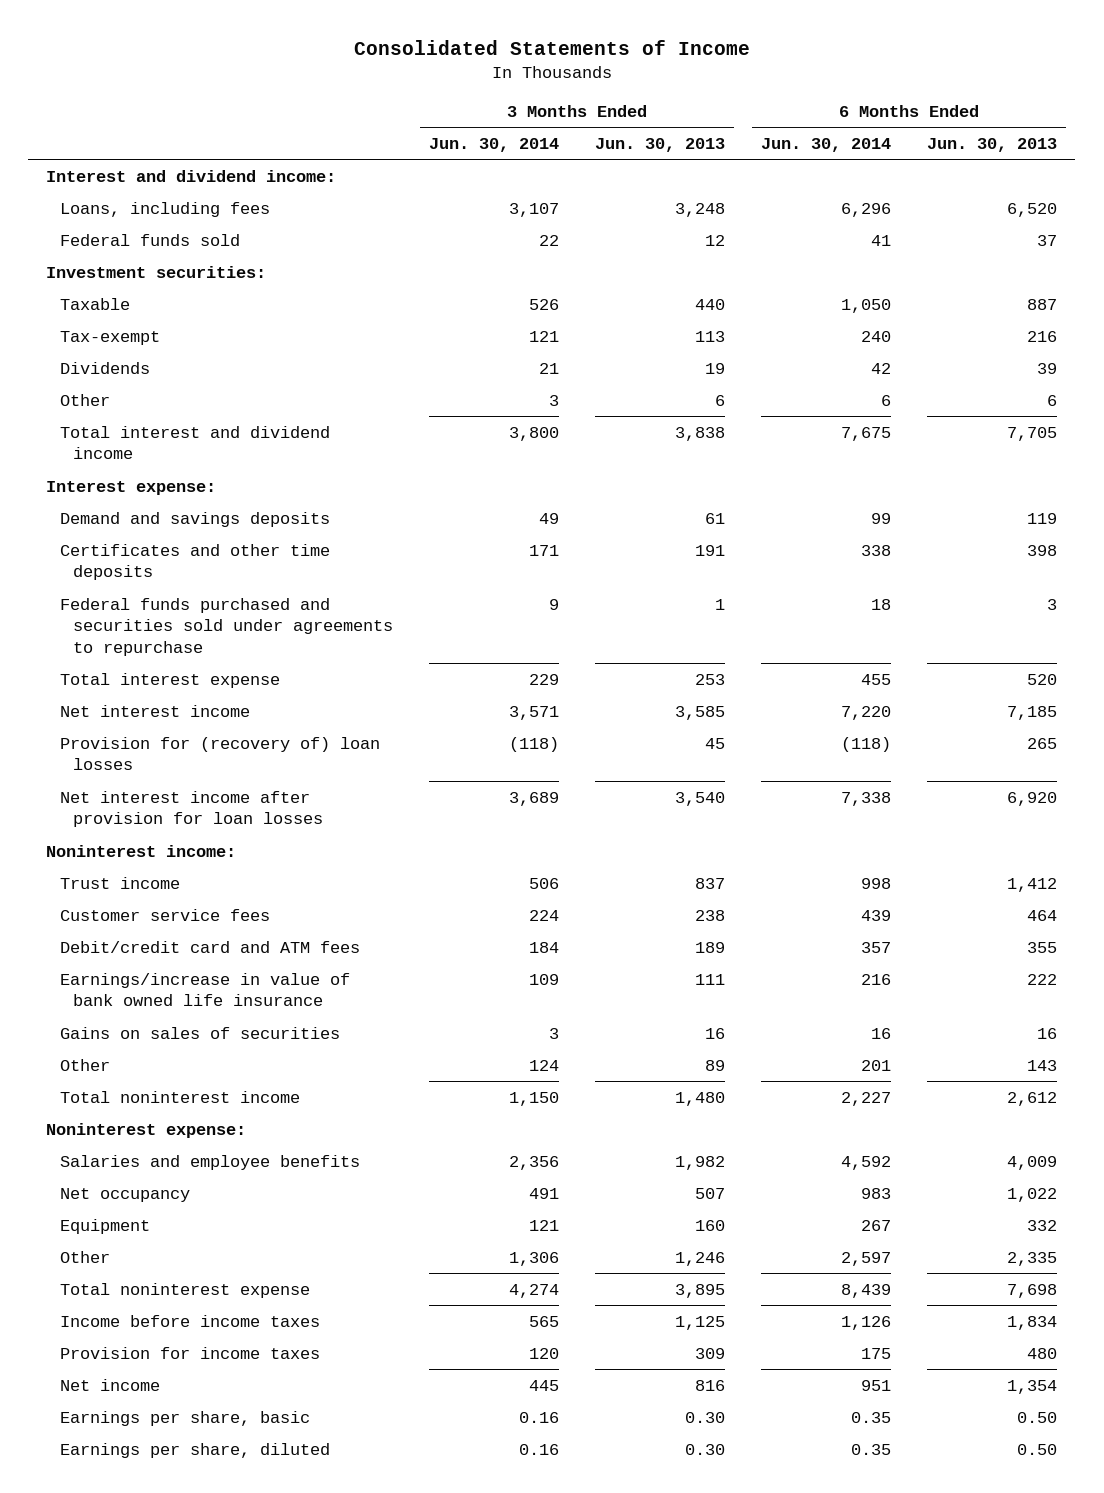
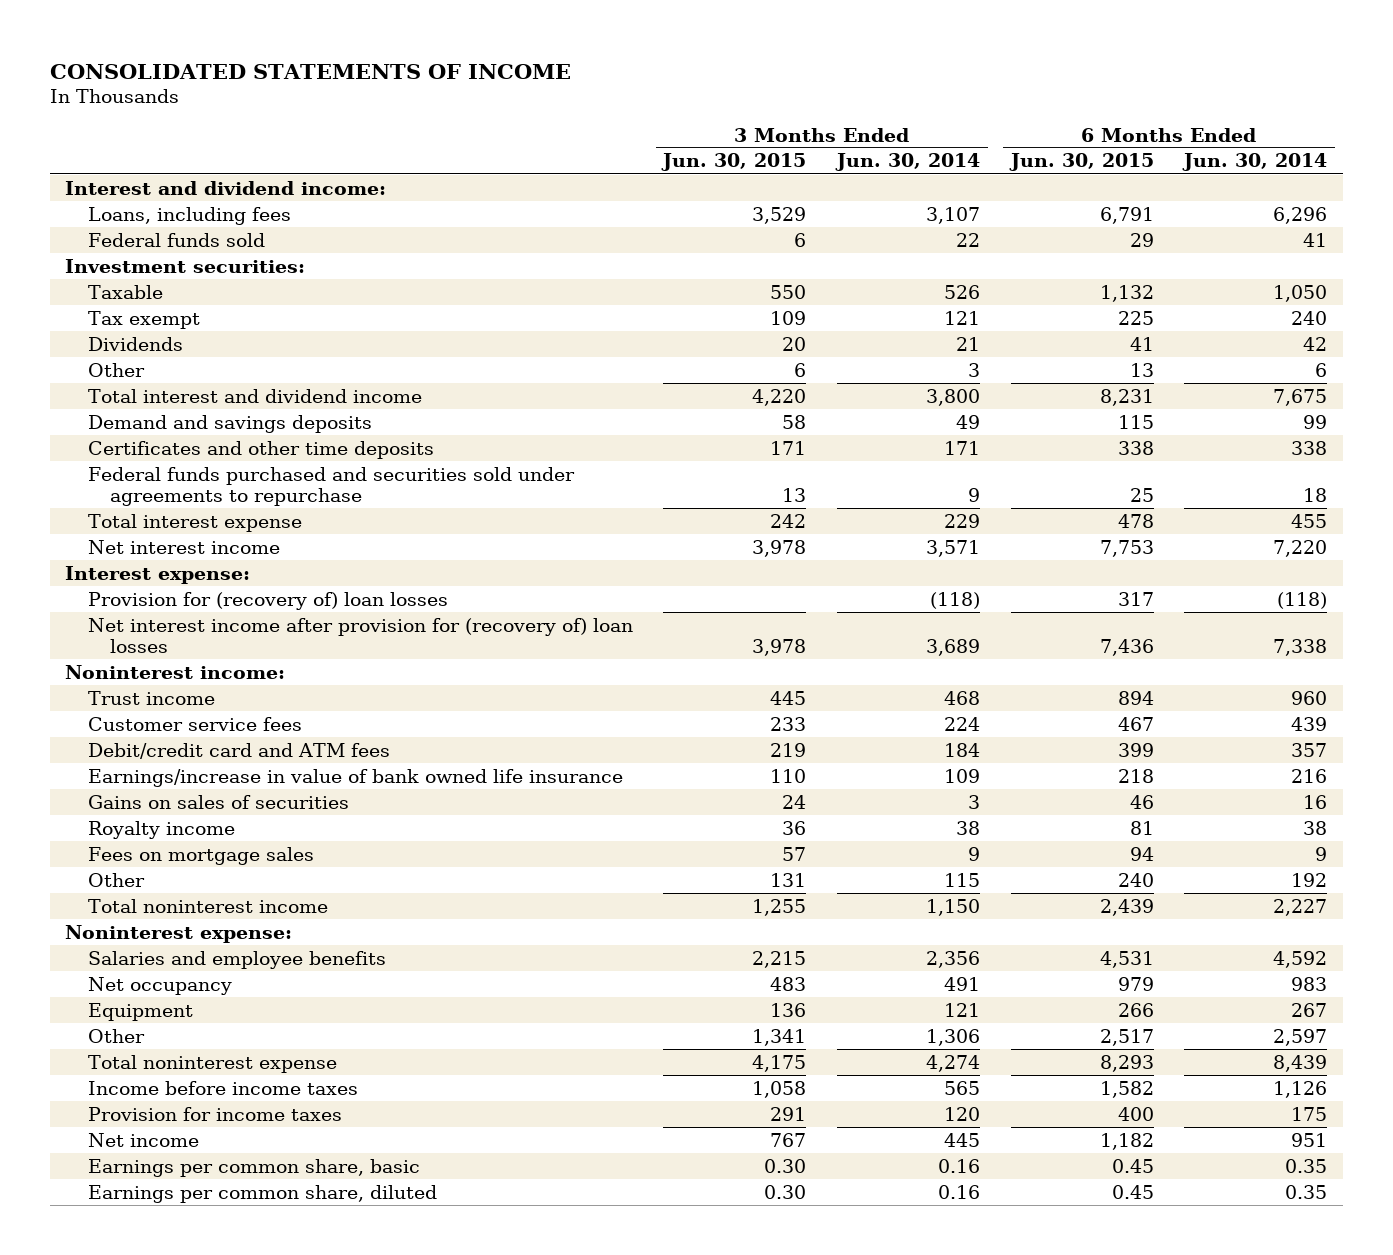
- Consolidated Statements of Income
+ CONSOLIDATED STATEMENTS OF INCOME
- | 3 Months Ended Jun. 30, 2014 | 3 Months Ended Jun. 30, 2013 | 6 Months Ended Jun. 30, 2014 | 6 Months Ended Jun. 30, 2013
+ | 3 Months Ended Jun. 30, 2015 | 3 Months Ended Jun. 30, 2014 | 6 Months Ended Jun. 30, 2015 | 6 Months Ended Jun. 30, 2014
- Tax-exempt | 121 | 113 | 240 | 216
+ Tax exempt | 109 | 121 | 225 | 240
moved down: Interest expense:
- Net interest income after provision for loan losses | 3,689 | 3,540 | 7,338 | 6,920
+ Net interest income after provision for (recovery of) loan losses | 3,978 | 3,689 | 7,436 | 7,338
- Trust income | 506 | 837 | 998 | 1,412
+ Trust income | 445 | 468 | 894 | 960
- Other | 124 | 89 | 201 | 143
+ Royalty income | 36 | 38 | 81 | 38
+ Fees on mortgage sales | 57 | 9 | 94 | 9
+ Other | 131 | 115 | 240 | 192
- Earnings per share, basic | 0.16 | 0.30 | 0.35 | 0.50
- Earnings per share, diluted | 0.16 | 0.30 | 0.35 | 0.50
+ Earnings per common share, basic | 0.30 | 0.16 | 0.45 | 0.35
+ Earnings per common share, diluted | 0.30 | 0.16 | 0.45 | 0.35

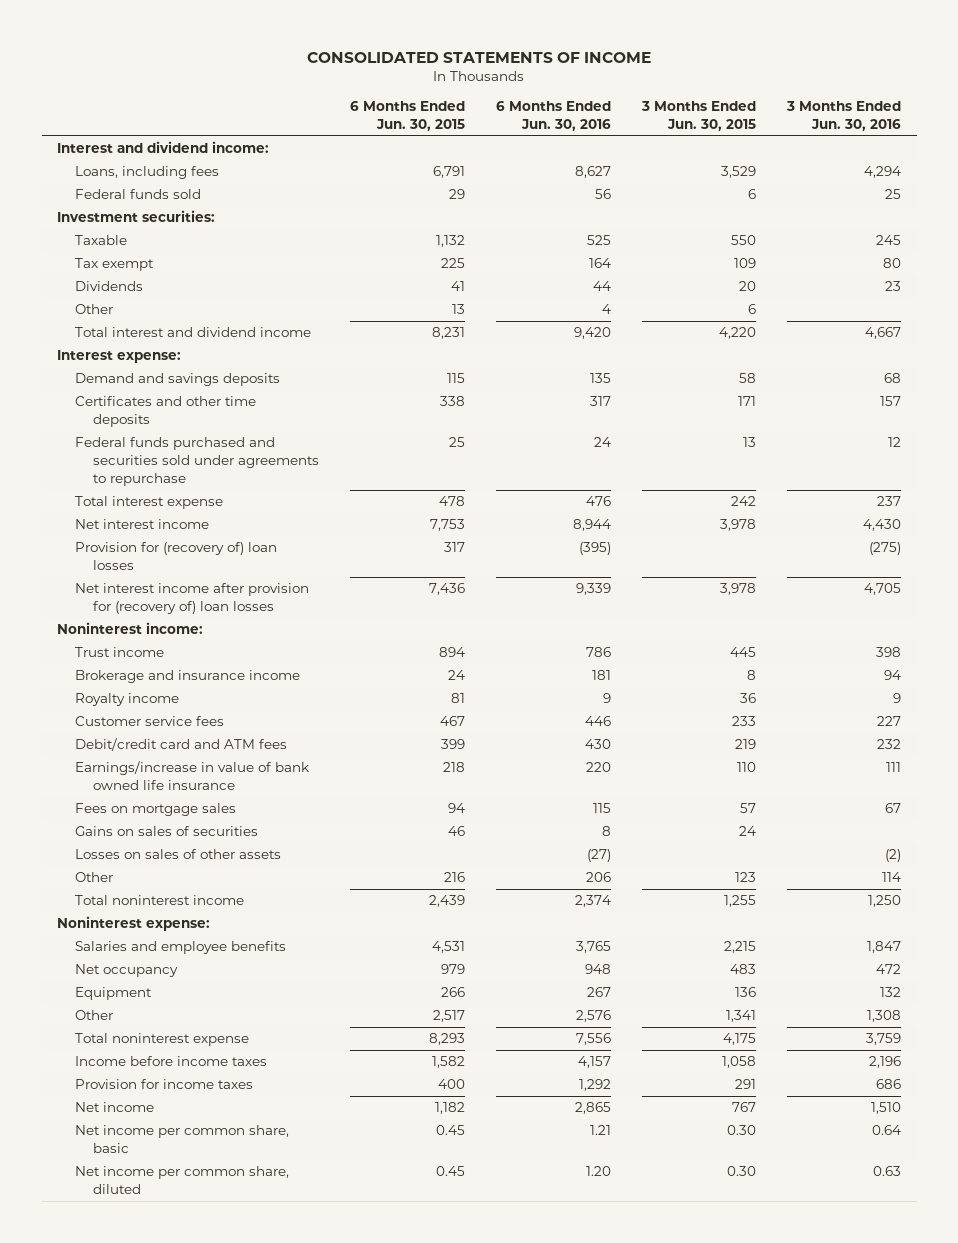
- | 3 Months Ended Jun. 30, 2015 | 3 Months Ended Jun. 30, 2014 | 6 Months Ended Jun. 30, 2015 | 6 Months Ended Jun. 30, 2014
+ | 6 Months Ended Jun. 30, 2015 | 6 Months Ended Jun. 30, 2016 | 3 Months Ended Jun. 30, 2015 | 3 Months Ended Jun. 30, 2016
moved up: Interest expense:
+ Brokerage and insurance income | 24 | 181 | 8 | 94
moved up: Royalty income | 81 | 9 | 36 | 9
- Other | 131 | 115 | 240 | 192
moved down: Gains on sales of securities | 46 | 8 | 24 |
+ Losses on sales of other assets | | (27) | | (2)
+ Other | 216 | 206 | 123 | 114
- Earnings per common share, basic | 0.30 | 0.16 | 0.45 | 0.35
- Earnings per common share, diluted | 0.30 | 0.16 | 0.45 | 0.35
+ Net income per common share, basic | 0.45 | 1.21 | 0.30 | 0.64
+ Net income per common share, diluted | 0.45 | 1.20 | 0.30 | 0.63

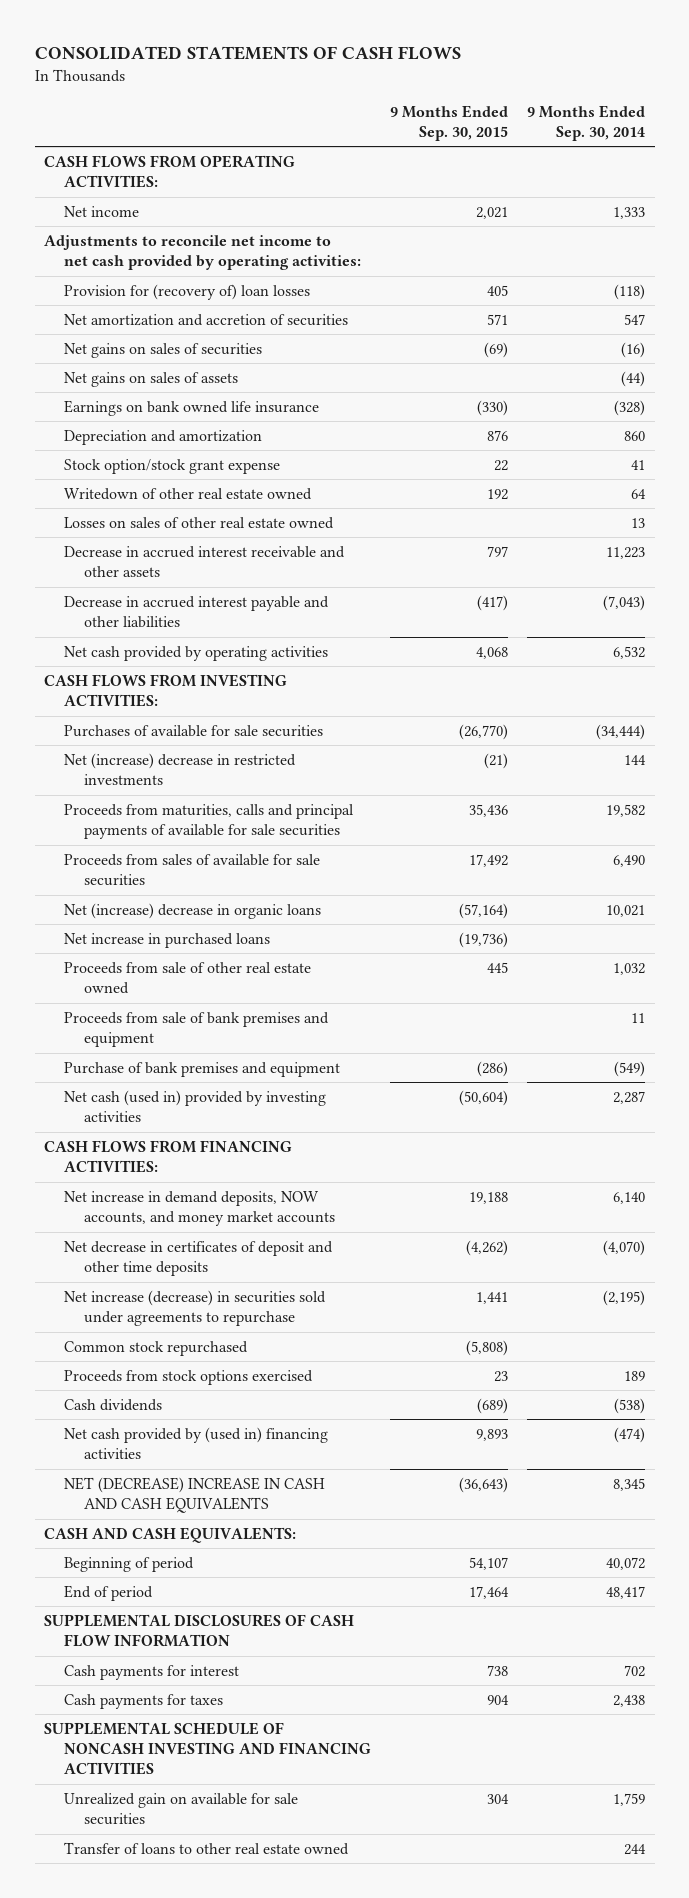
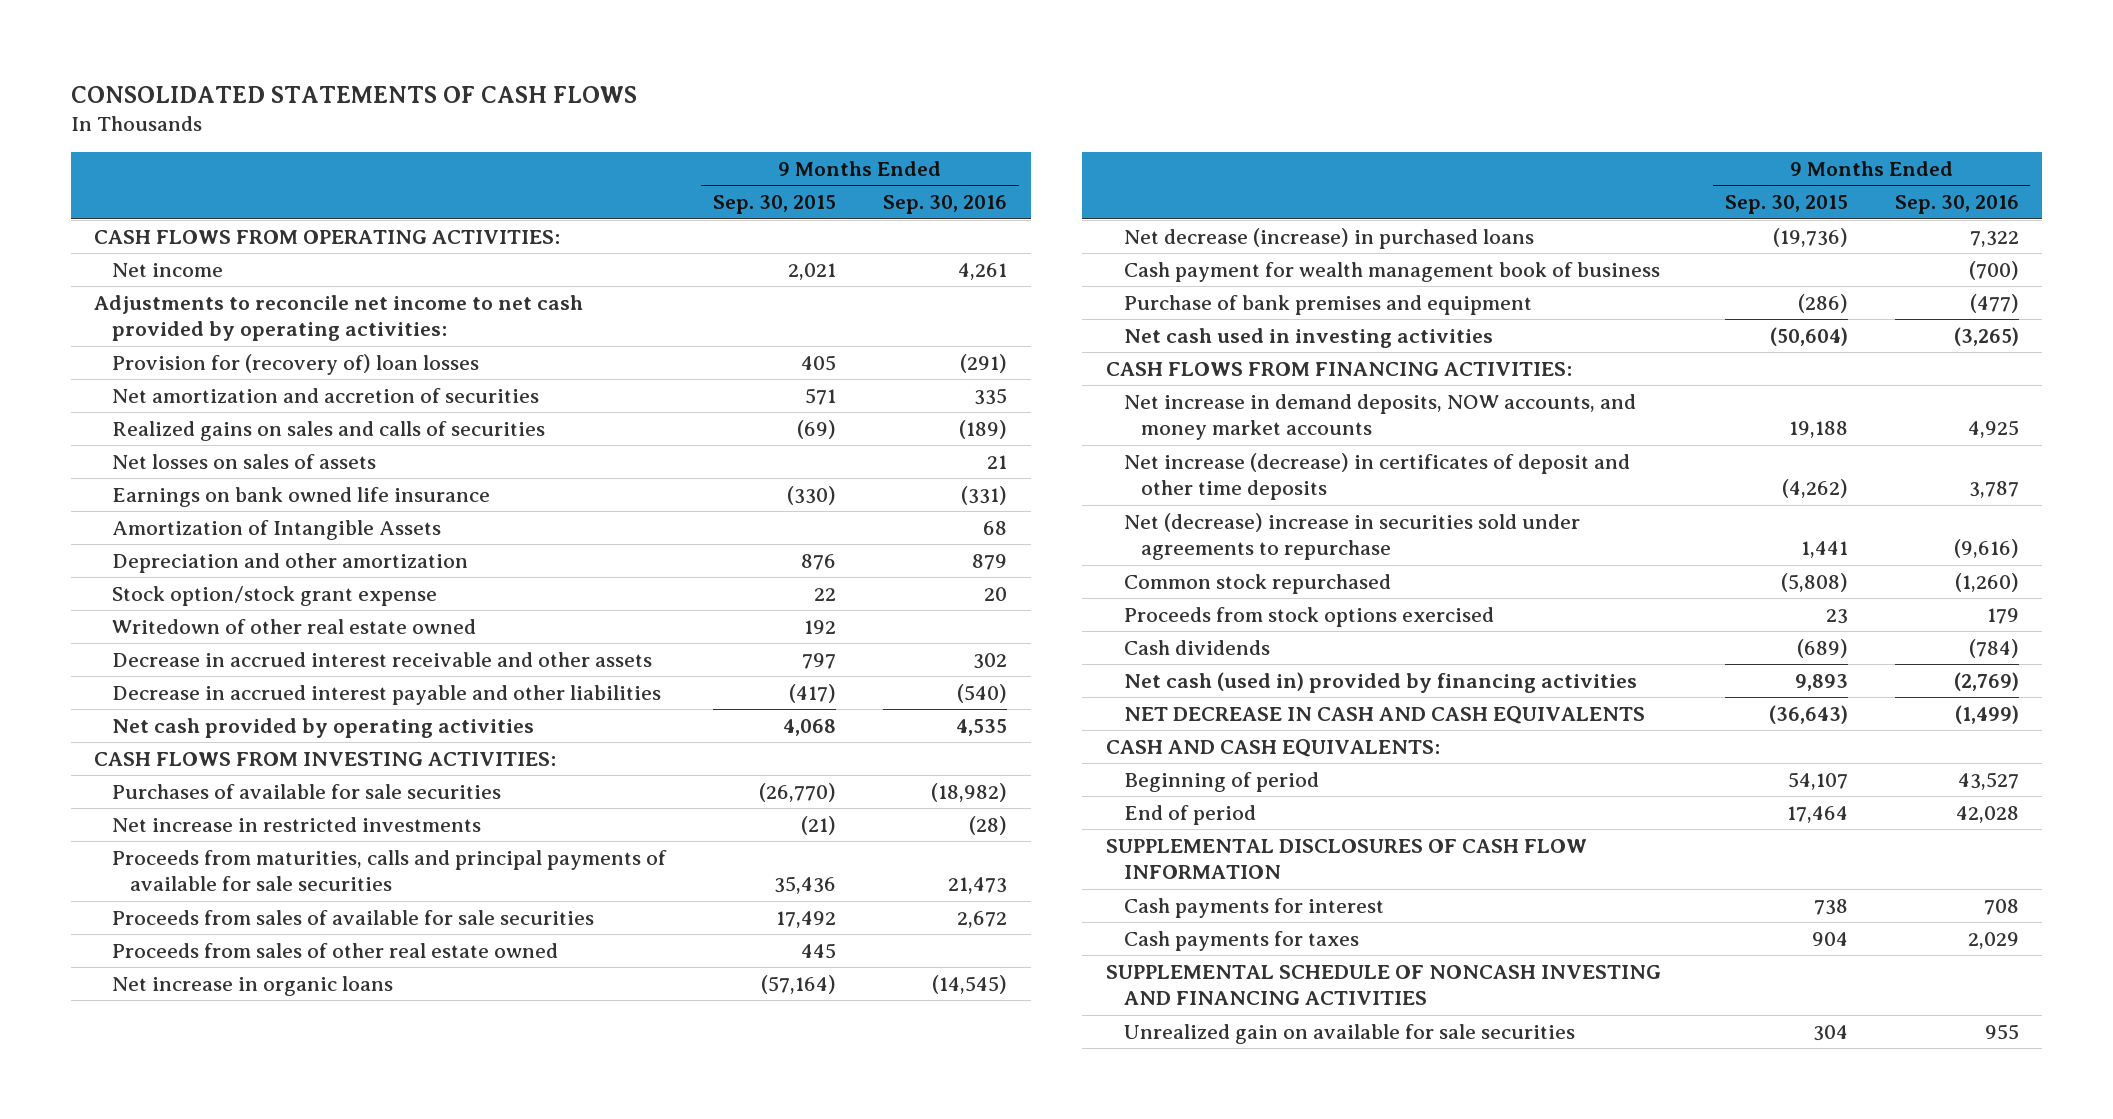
- | 9 Months Ended Sep. 30, 2015 | 9 Months Ended Sep. 30, 2014
+ | 9 Months Ended Sep. 30, 2015 | 9 Months Ended Sep. 30, 2016
- Net gains on sales of securities | (69) | (16)
- Net gains on sales of assets | | (44)
+ Realized gains on sales and calls of securities | (69) | (189)
+ Net losses on sales of assets | | 21
- Depreciation and amortization | 876 | 860
+ Amortization of Intangible Assets | | 68
+ Depreciation and other amortization | 876 | 879
- Losses on sales of other real estate owned | | 13
- Net (increase) decrease in restricted investments | (21) | 144
+ Net increase in restricted investments | (21) | (28)
- Net (increase) decrease in organic loans | (57,164) | 10,021
- Net increase in purchased loans | (19,736) |
- Proceeds from sale of other real estate owned | 445 | 1,032
- Proceeds from sale of bank premises and equipment | | 11
+ Proceeds from sales of other real estate owned | 445 |
+ Net increase in organic loans | (57,164) | (14,545)
+ Net decrease (increase) in purchased loans | (19,736) | 7,322
+ Cash payment for wealth management book of business | | (700)
- Net cash (used in) provided by investing activities | (50,604) | 2,287
+ Net cash used in investing activities | (50,604) | (3,265)
- Net decrease in certificates of deposit and other time deposits | (4,262) | (4,070)
- Net increase (decrease) in securities sold under agreements to repurchase | 1,441 | (2,195)
+ Net increase (decrease) in certificates of deposit and other time deposits | (4,262) | 3,787
+ Net (decrease) increase in securities sold under agreements to repurchase | 1,441 | (9,616)
- Net cash provided by (used in) financing activities | 9,893 | (474)
- NET (DECREASE) INCREASE IN CASH AND CASH EQUIVALENTS | (36,643) | 8,345
+ Net cash (used in) provided by financing activities | 9,893 | (2,769)
+ NET DECREASE IN CASH AND CASH EQUIVALENTS | (36,643) | (1,499)
- Transfer of loans to other real estate owned | | 244

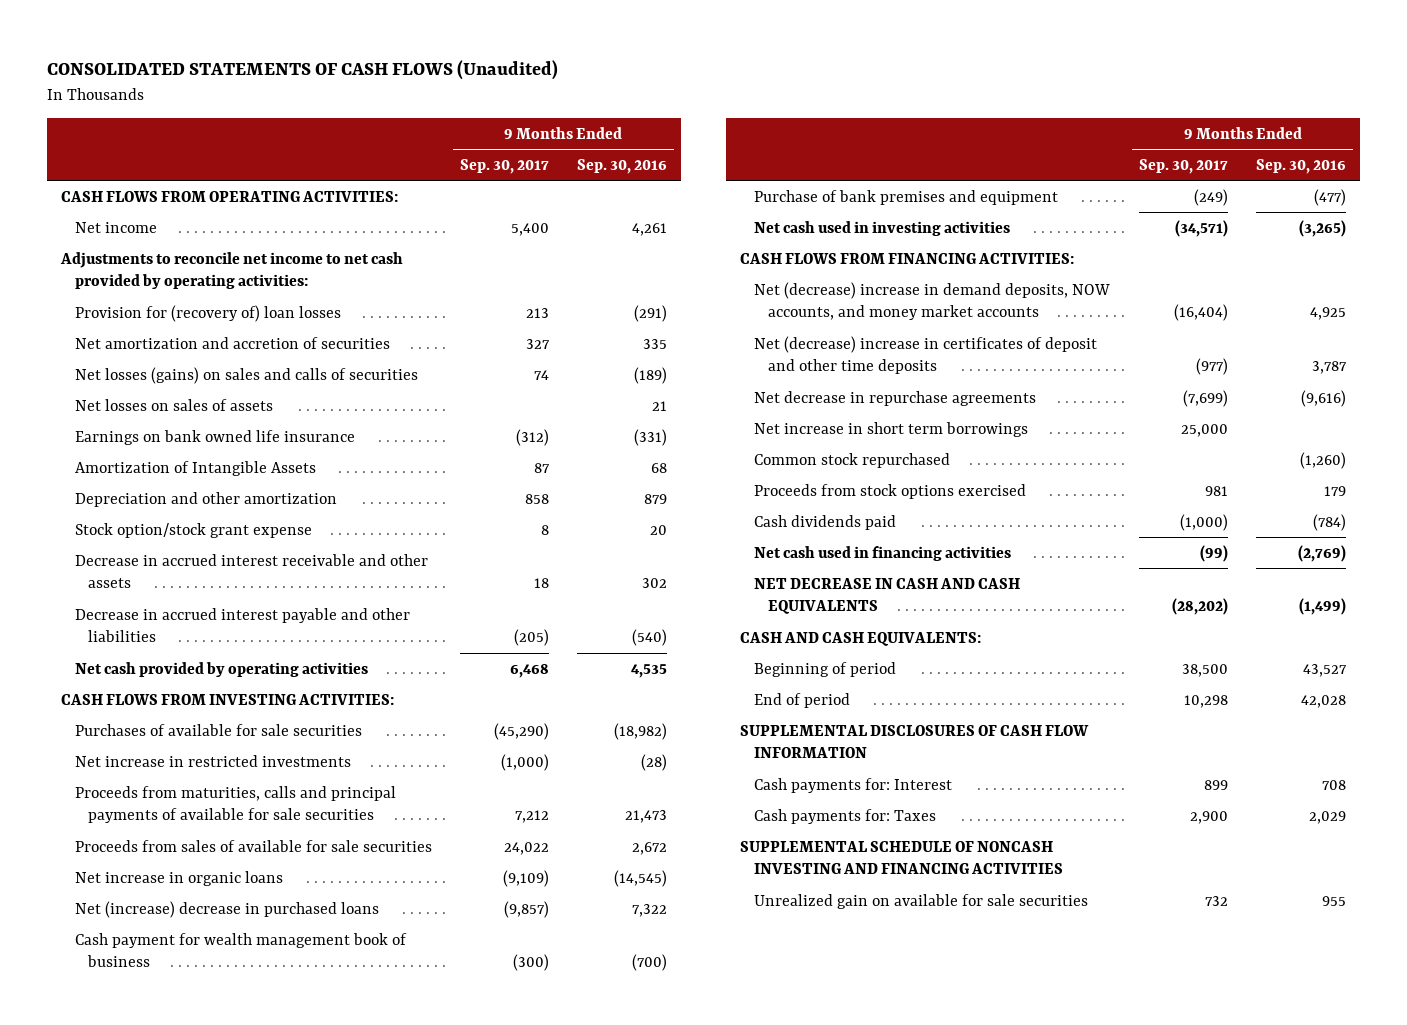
- CONSOLIDATED STATEMENTS OF CASH FLOWS
+ CONSOLIDATED STATEMENTS OF CASH FLOWS (Unaudited)
- | 9 Months Ended Sep. 30, 2015 | 9 Months Ended Sep. 30, 2016
+ | 9 Months Ended Sep. 30, 2017 | 9 Months Ended Sep. 30, 2016
- Realized gains on sales and calls of securities | (69) | (189)
+ Net losses (gains) on sales and calls of securities | 74 | (189)
- Writedown of other real estate owned | 192 |
- Proceeds from sales of other real estate owned | 445 |
- Net decrease (increase) in purchased loans | (19,736) | 7,322
+ Net (increase) decrease in purchased loans | (9,857) | 7,322
- Net increase in demand deposits, NOW accounts, and money market accounts | 19,188 | 4,925
- Net increase (decrease) in certificates of deposit and other time deposits | (4,262) | 3,787
- Net (decrease) increase in securities sold under agreements to repurchase | 1,441 | (9,616)
+ Net (decrease) increase in demand deposits, NOW accounts, and money market accounts | (16,404) | 4,925
+ Net (decrease) increase in certificates of deposit and other time deposits | (977) | 3,787
+ Net decrease in repurchase agreements | (7,699) | (9,616)
+ Net increase in short term borrowings | 25,000 |
- Cash dividends | (689) | (784)
- Net cash (used in) provided by financing activities | 9,893 | (2,769)
+ Cash dividends paid | (1,000) | (784)
+ Net cash used in financing activities | (99) | (2,769)
- Cash payments for interest | 738 | 708
- Cash payments for taxes | 904 | 2,029
+ Cash payments for: Interest | 899 | 708
+ Cash payments for: Taxes | 2,900 | 2,029

